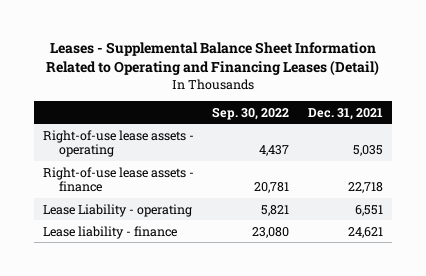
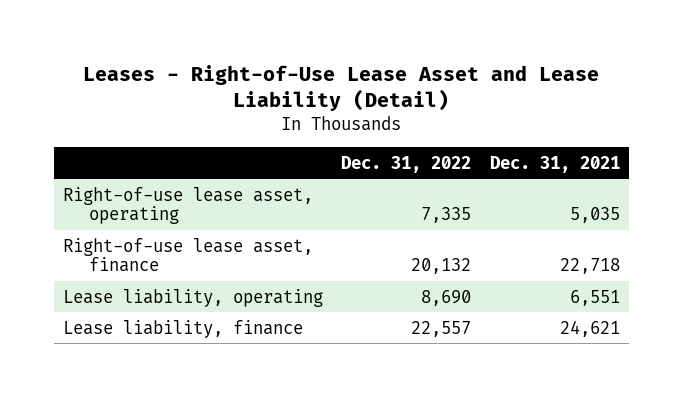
- Leases - Supplemental Balance Sheet Information Related to Operating and Financing Leases (Detail)
+ Leases - Right-of-Use Lease Asset and Lease Liability (Detail)
- | Sep. 30, 2022 | Dec. 31, 2021
+ | Dec. 31, 2022 | Dec. 31, 2021
- Right-of-use lease assets - operating | 4,437 | 5,035
- Right-of-use lease assets - finance | 20,781 | 22,718
- Lease Liability - operating | 5,821 | 6,551
- Lease liability - finance | 23,080 | 24,621
+ Right-of-use lease asset, operating | 7,335 | 5,035
+ Right-of-use lease asset, finance | 20,132 | 22,718
+ Lease liability, operating | 8,690 | 6,551
+ Lease liability, finance | 22,557 | 24,621

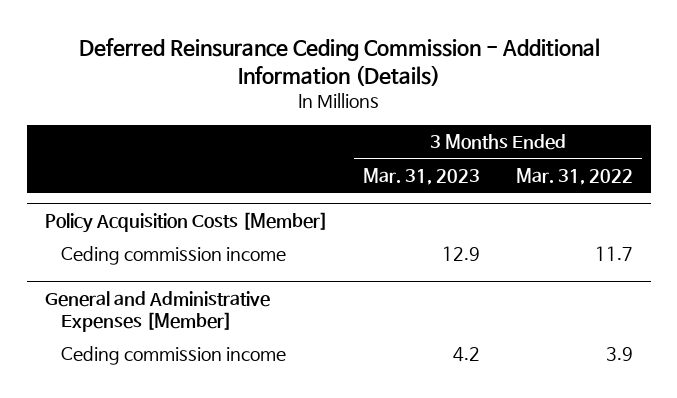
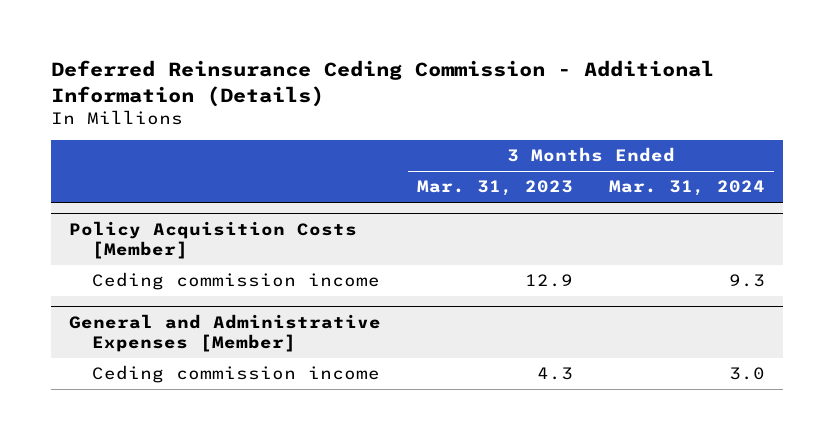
- | 3 Months Ended Mar. 31, 2023 | 3 Months Ended Mar. 31, 2022
+ | 3 Months Ended Mar. 31, 2023 | 3 Months Ended Mar. 31, 2024
@ General and Administrative Expenses [Member]
- Ceding commission income | 4.2 | 3.9
+ Ceding commission income | 4.3 | 3.0

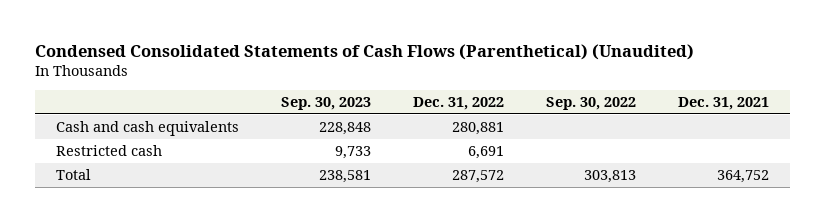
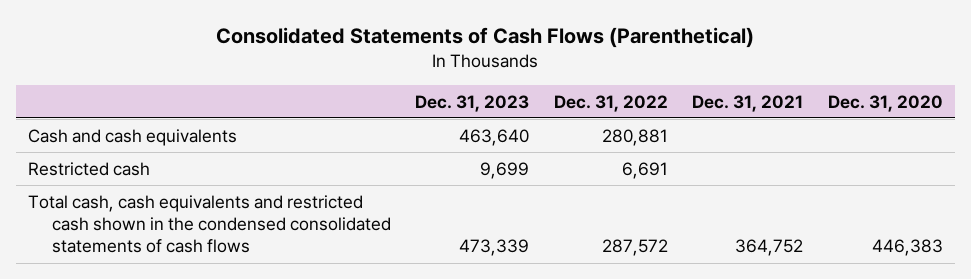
- Condensed Consolidated Statements of Cash Flows (Parenthetical) (Unaudited)
+ Consolidated Statements of Cash Flows (Parenthetical)
- | Sep. 30, 2023 | Dec. 31, 2022 | Sep. 30, 2022 | Dec. 31, 2021
+ | Dec. 31, 2023 | Dec. 31, 2022 | Dec. 31, 2021 | Dec. 31, 2020
- Total | 238,581 | 287,572 | 303,813 | 364,752
+ Total cash, cash equivalents and restricted cash shown in the condensed consolidated statements of cash flows | 473,339 | 287,572 | 364,752 | 446,383

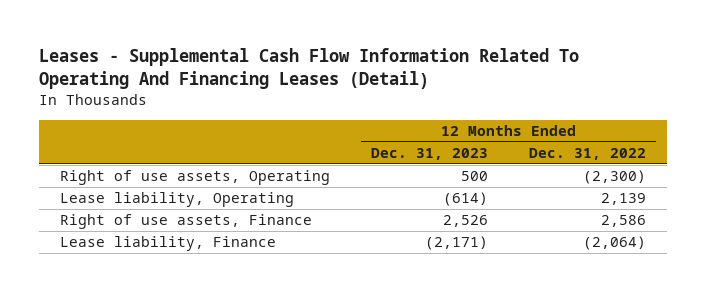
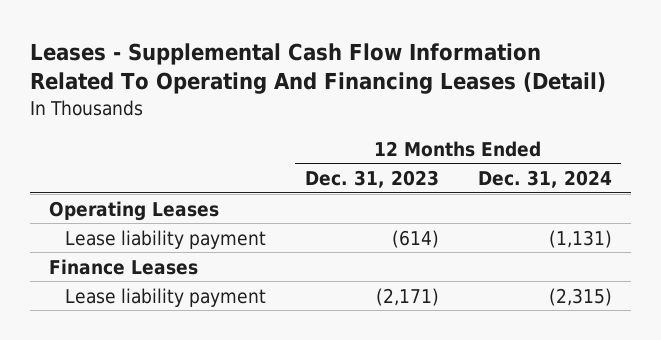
- | 12 Months Ended Dec. 31, 2023 | 12 Months Ended Dec. 31, 2022
+ | 12 Months Ended Dec. 31, 2023 | 12 Months Ended Dec. 31, 2024
- Right of use assets, Operating | 500 | (2,300)
- Lease liability, Operating | (614) | 2,139
- Right of use assets, Finance | 2,526 | 2,586
- Lease liability, Finance | (2,171) | (2,064)
+ Operating Leases
+ Lease liability payment | (614) | (1,131)
+ Finance Leases
+ Lease liability payment | (2,171) | (2,315)

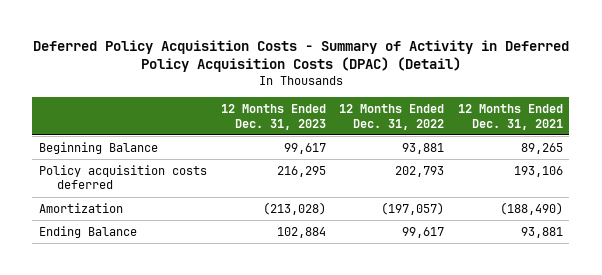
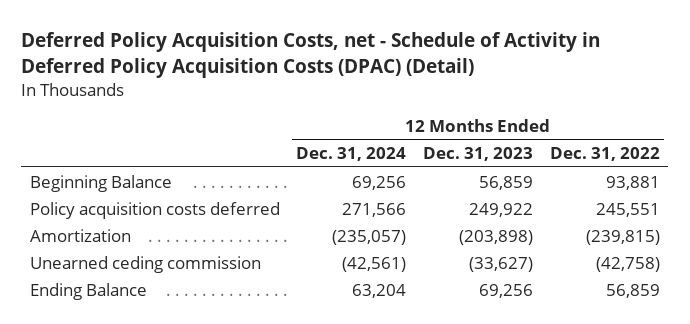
- Deferred Policy Acquisition Costs - Summary of Activity in Deferred Policy Acquisition Costs (DPAC) (Detail)
+ Deferred Policy Acquisition Costs, net - Schedule of Activity in Deferred Policy Acquisition Costs (DPAC) (Detail)
- | 12 Months Ended Dec. 31, 2023 | 12 Months Ended Dec. 31, 2022 | 12 Months Ended Dec. 31, 2021
+ | 12 Months Ended Dec. 31, 2024 | 12 Months Ended Dec. 31, 2023 | 12 Months Ended Dec. 31, 2022
- Beginning Balance | 99,617 | 93,881 | 89,265
- Policy acquisition costs deferred | 216,295 | 202,793 | 193,106
- Amortization | (213,028) | (197,057) | (188,490)
- Ending Balance | 102,884 | 99,617 | 93,881
+ Beginning Balance | 69,256 | 56,859 | 93,881
+ Policy acquisition costs deferred | 271,566 | 249,922 | 245,551
+ Amortization | (235,057) | (203,898) | (239,815)
+ Unearned ceding commission | (42,561) | (33,627) | (42,758)
+ Ending Balance | 63,204 | 69,256 | 56,859

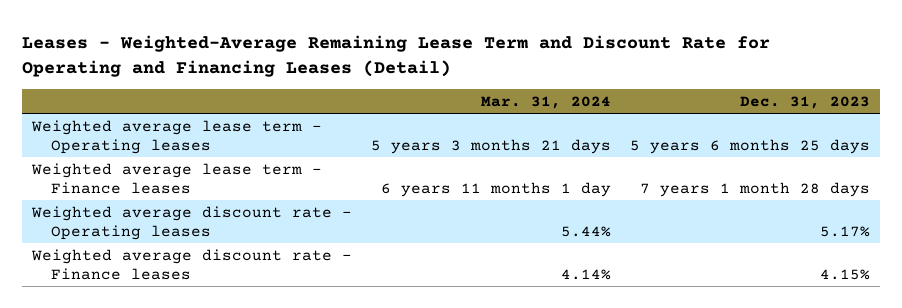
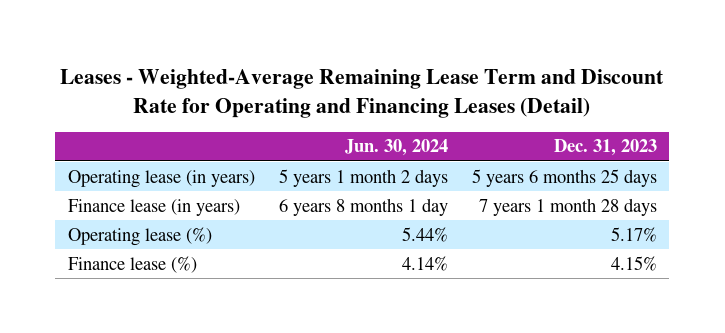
- | Mar. 31, 2024 | Dec. 31, 2023
+ | Jun. 30, 2024 | Dec. 31, 2023
- Weighted average lease term - Operating leases | 5 years 3 months 21 days | 5 years 6 months 25 days
- Weighted average lease term - Finance leases | 6 years 11 months 1 day | 7 years 1 month 28 days
- Weighted average discount rate - Operating leases | 5.44% | 5.17%
- Weighted average discount rate - Finance leases | 4.14% | 4.15%
+ Operating lease (in years) | 5 years 1 month 2 days | 5 years 6 months 25 days
+ Finance lease (in years) | 6 years 8 months 1 day | 7 years 1 month 28 days
+ Operating lease (%) | 5.44% | 5.17%
+ Finance lease (%) | 4.14% | 4.15%

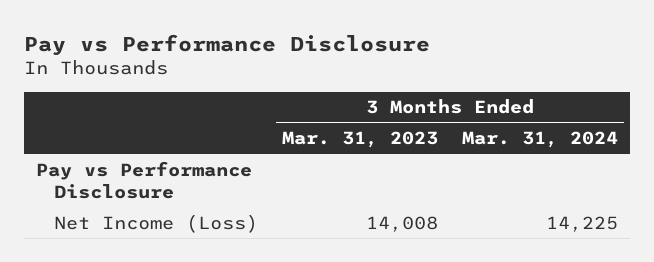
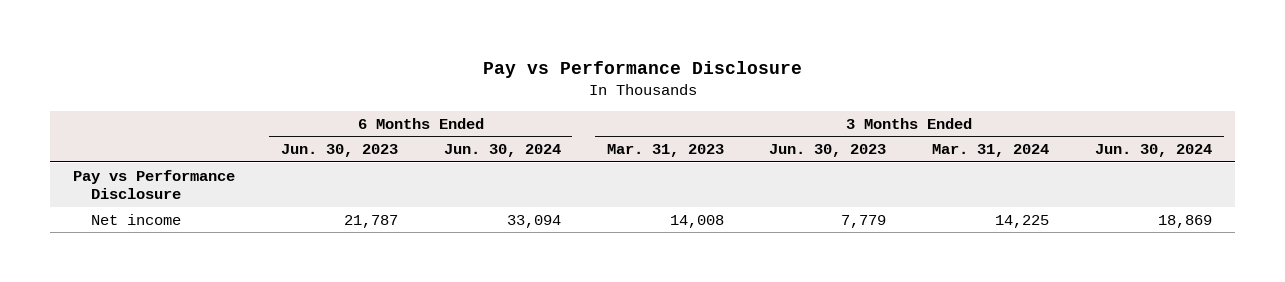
- | 3 Months Ended Mar. 31, 2023 | 3 Months Ended Mar. 31, 2024
+ | 6 Months Ended Jun. 30, 2023 | 6 Months Ended Jun. 30, 2024 | 3 Months Ended Mar. 31, 2023 | 3 Months Ended Jun. 30, 2023 | 3 Months Ended Mar. 31, 2024 | 3 Months Ended Jun. 30, 2024
- Net Income (Loss) | 14,008 | 14,225
+ Net income | 21,787 | 33,094 | 14,008 | 7,779 | 14,225 | 18,869

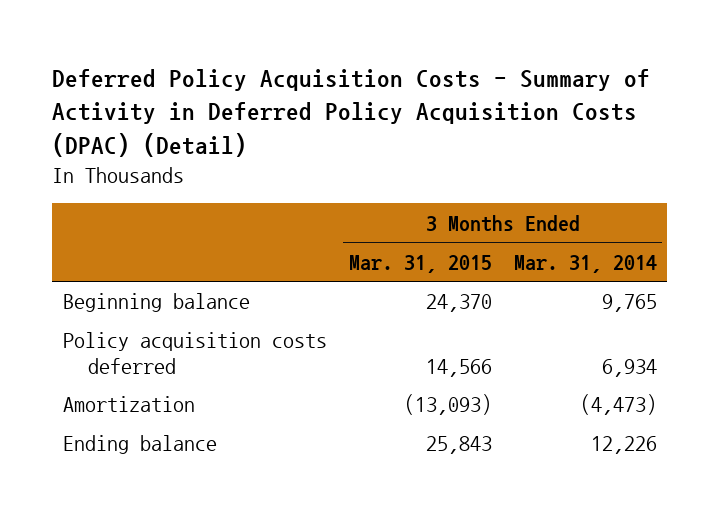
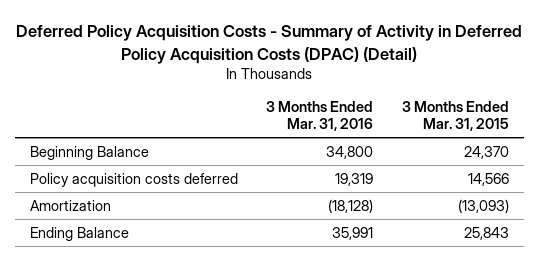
- | 3 Months Ended Mar. 31, 2015 | 3 Months Ended Mar. 31, 2014
+ | 3 Months Ended Mar. 31, 2016 | 3 Months Ended Mar. 31, 2015
- Beginning balance | 24,370 | 9,765
+ Beginning Balance | 34,800 | 24,370
- Ending balance | 25,843 | 12,226
+ Ending Balance | 35,991 | 25,843

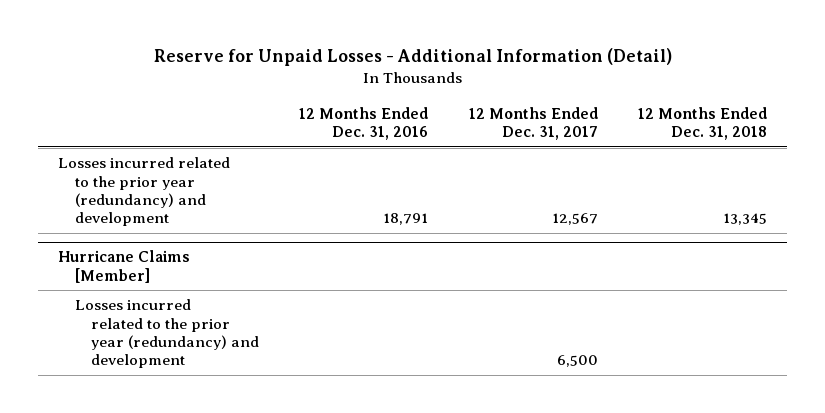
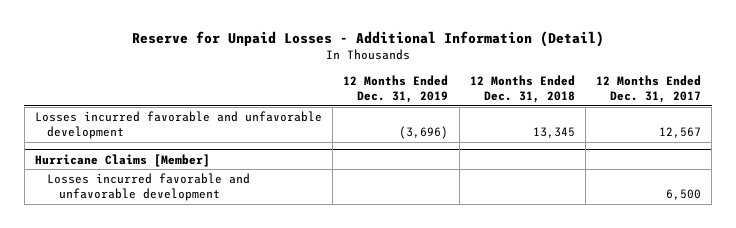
- | 12 Months Ended Dec. 31, 2016 | 12 Months Ended Dec. 31, 2017 | 12 Months Ended Dec. 31, 2018
+ | 12 Months Ended Dec. 31, 2019 | 12 Months Ended Dec. 31, 2018 | 12 Months Ended Dec. 31, 2017
- Losses incurred related to the prior year (redundancy) and development | 18,791 | 12,567 | 13,345
+ Losses incurred favorable and unfavorable development | (3,696) | 13,345 | 12,567
@ Hurricane Claims [Member]
- Losses incurred related to the prior year (redundancy) and development | | 6,500 |
+ Losses incurred favorable and unfavorable development | | | 6,500

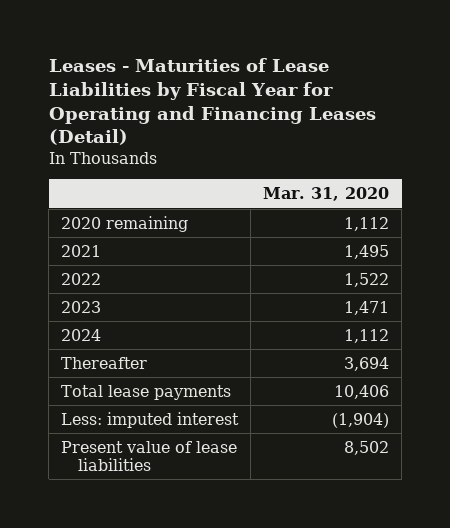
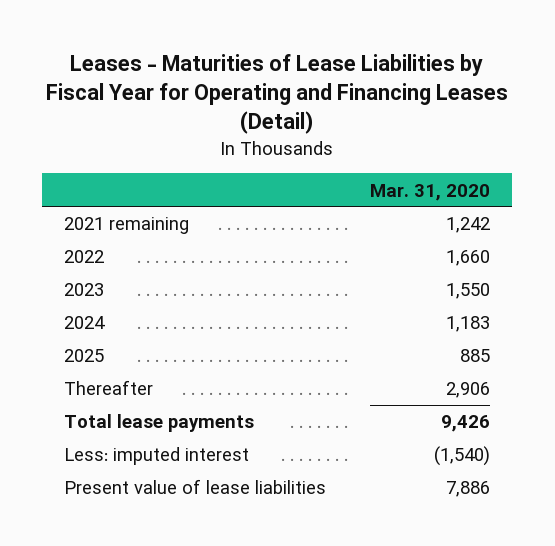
- 2020 remaining | 1,112
- 2021 | 1,495
- 2022 | 1,522
- 2023 | 1,471
- 2024 | 1,112
- Thereafter | 3,694
- Total lease payments | 10,406
- Less: imputed interest | (1,904)
- Present value of lease liabilities | 8,502
+ 2021 remaining | 1,242
+ 2022 | 1,660
+ 2023 | 1,550
+ 2024 | 1,183
+ 2025 | 885
+ Thereafter | 2,906
+ Total lease payments | 9,426
+ Less: imputed interest | (1,540)
+ Present value of lease liabilities | 7,886

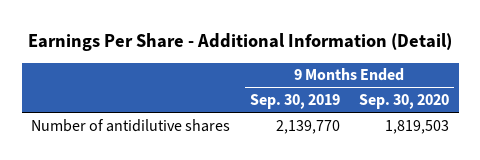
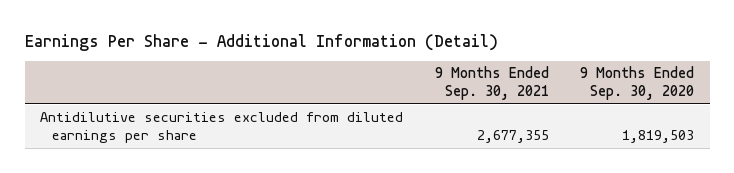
- | 9 Months Ended Sep. 30, 2019 | 9 Months Ended Sep. 30, 2020
+ | 9 Months Ended Sep. 30, 2021 | 9 Months Ended Sep. 30, 2020
- Number of antidilutive shares | 2,139,770 | 1,819,503
+ Antidilutive securities excluded from diluted earnings per share | 2,677,355 | 1,819,503

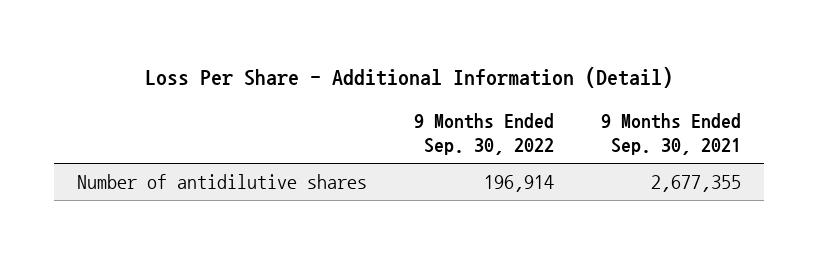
- Earnings Per Share - Additional Information (Detail)
+ Loss Per Share - Additional Information (Detail)
- | 9 Months Ended Sep. 30, 2021 | 9 Months Ended Sep. 30, 2020
+ | 9 Months Ended Sep. 30, 2022 | 9 Months Ended Sep. 30, 2021
- Antidilutive securities excluded from diluted earnings per share | 2,677,355 | 1,819,503
+ Number of antidilutive shares | 196,914 | 2,677,355

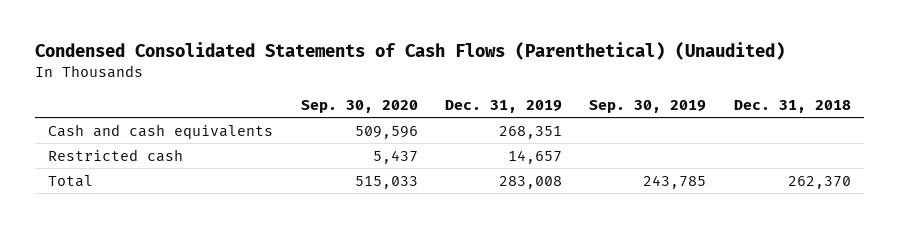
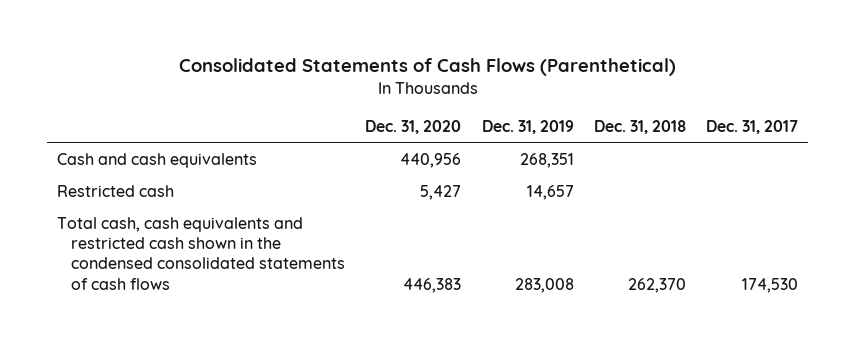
- Condensed Consolidated Statements of Cash Flows (Parenthetical) (Unaudited)
+ Consolidated Statements of Cash Flows (Parenthetical)
- | Sep. 30, 2020 | Dec. 31, 2019 | Sep. 30, 2019 | Dec. 31, 2018
+ | Dec. 31, 2020 | Dec. 31, 2019 | Dec. 31, 2018 | Dec. 31, 2017
- Total | 515,033 | 283,008 | 243,785 | 262,370
+ Total cash, cash equivalents and restricted cash shown in the condensed consolidated statements of cash flows | 446,383 | 283,008 | 262,370 | 174,530

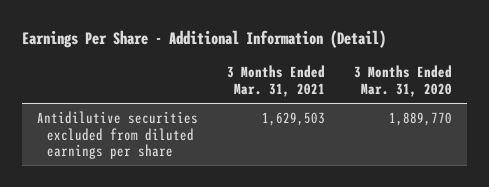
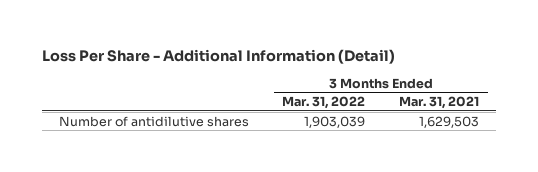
- Earnings Per Share - Additional Information (Detail)
+ Loss Per Share - Additional Information (Detail)
- | 3 Months Ended Mar. 31, 2021 | 3 Months Ended Mar. 31, 2020
+ | 3 Months Ended Mar. 31, 2022 | 3 Months Ended Mar. 31, 2021
- Antidilutive securities excluded from diluted earnings per share | 1,629,503 | 1,889,770
+ Number of antidilutive shares | 1,903,039 | 1,629,503

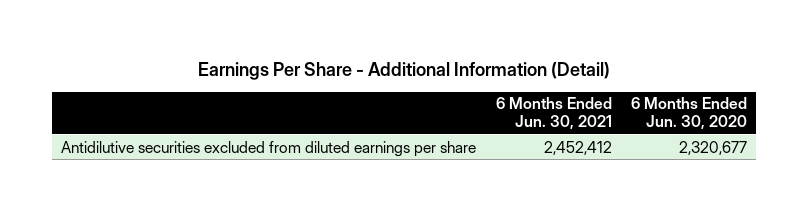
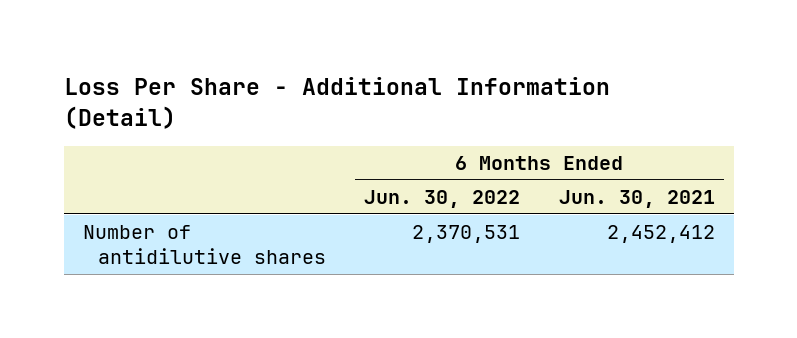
- Earnings Per Share - Additional Information (Detail)
+ Loss Per Share - Additional Information (Detail)
- | 6 Months Ended Jun. 30, 2021 | 6 Months Ended Jun. 30, 2020
+ | 6 Months Ended Jun. 30, 2022 | 6 Months Ended Jun. 30, 2021
- Antidilutive securities excluded from diluted earnings per share | 2,452,412 | 2,320,677
+ Number of antidilutive shares | 2,370,531 | 2,452,412

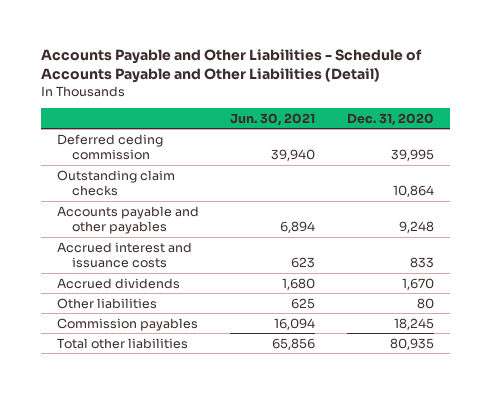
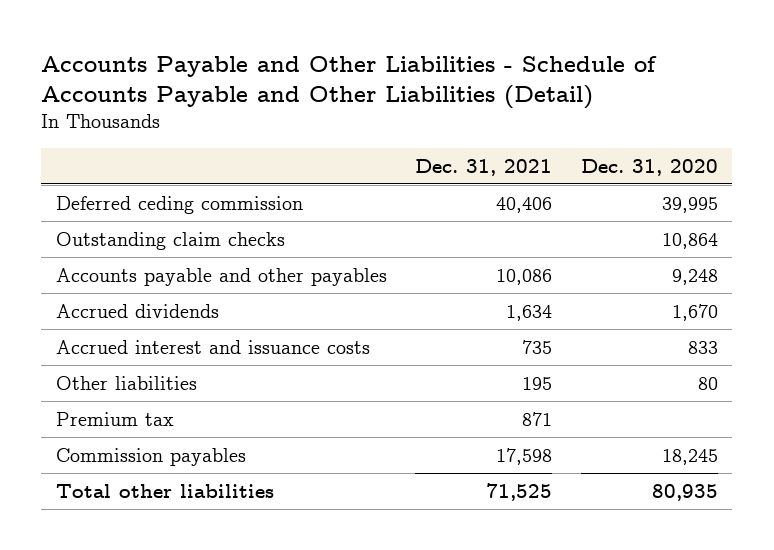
- | Jun. 30, 2021 | Dec. 31, 2020
+ | Dec. 31, 2021 | Dec. 31, 2020
moved down: Accrued interest and issuance costs | 735 | 833
+ Premium tax | 871 |

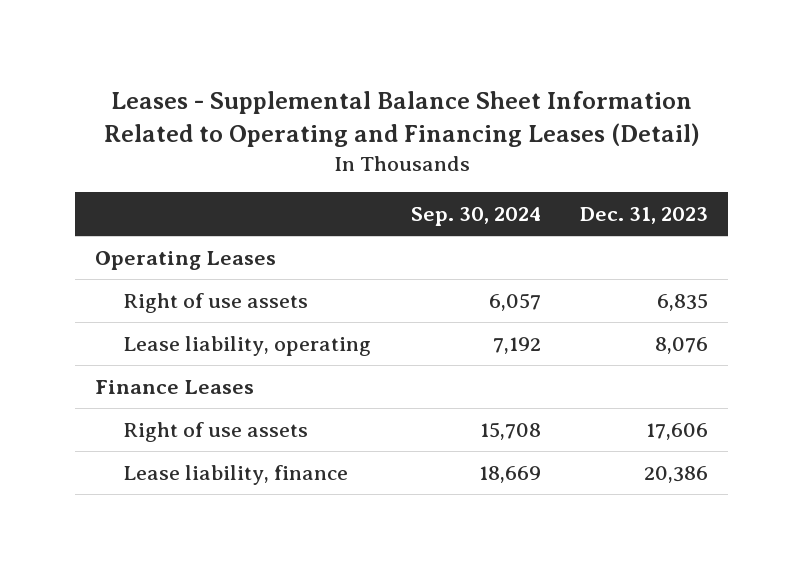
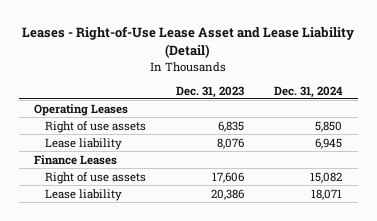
- Leases - Supplemental Balance Sheet Information Related to Operating and Financing Leases (Detail)
+ Leases - Right-of-Use Lease Asset and Lease Liability (Detail)
- | Sep. 30, 2024 | Dec. 31, 2023
+ | Dec. 31, 2023 | Dec. 31, 2024
- Lease liability, operating | 7,192 | 8,076
+ Lease liability | 8,076 | 6,945
- Lease liability, finance | 18,669 | 20,386
+ Lease liability | 20,386 | 18,071

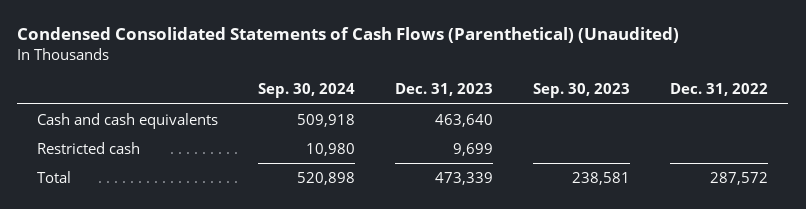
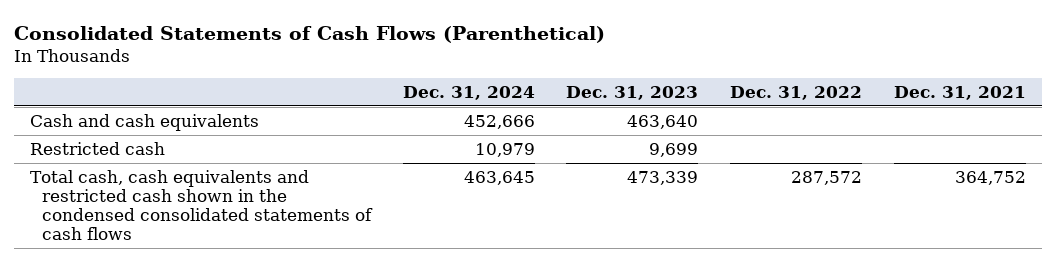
- Condensed Consolidated Statements of Cash Flows (Parenthetical) (Unaudited)
+ Consolidated Statements of Cash Flows (Parenthetical)
- | Sep. 30, 2024 | Dec. 31, 2023 | Sep. 30, 2023 | Dec. 31, 2022
+ | Dec. 31, 2024 | Dec. 31, 2023 | Dec. 31, 2022 | Dec. 31, 2021
- Total | 520,898 | 473,339 | 238,581 | 287,572
+ Total cash, cash equivalents and restricted cash shown in the condensed consolidated statements of cash flows | 463,645 | 473,339 | 287,572 | 364,752

